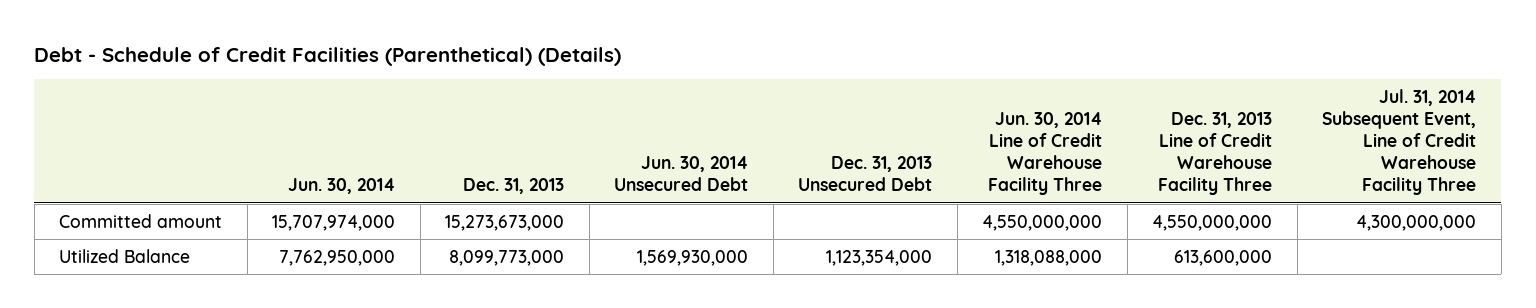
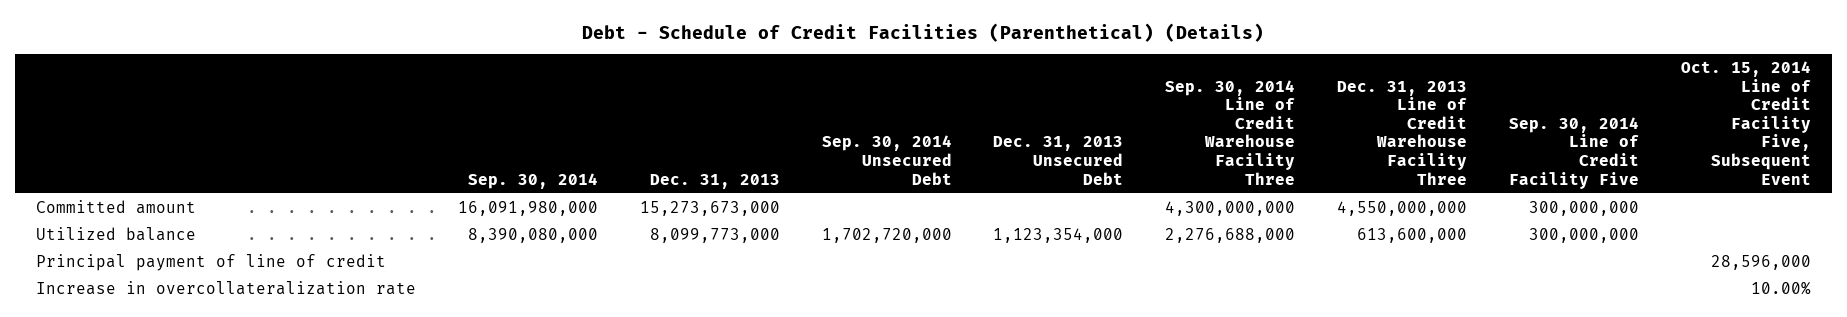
- | Jun. 30, 2014 | Dec. 31, 2013 | Jun. 30, 2014 Unsecured Debt | Dec. 31, 2013 Unsecured Debt | Jun. 30, 2014 Line of Credit Warehouse Facility Three | Dec. 31, 2013 Line of Credit Warehouse Facility Three | Jul. 31, 2014 Subsequent Event, Line of Credit Warehouse Facility Three
+ | Sep. 30, 2014 | Dec. 31, 2013 | Sep. 30, 2014 Unsecured Debt | Dec. 31, 2013 Unsecured Debt | Sep. 30, 2014 Line of Credit Warehouse Facility Three | Dec. 31, 2013 Line of Credit Warehouse Facility Three | Sep. 30, 2014 Line of Credit Facility Five | Oct. 15, 2014 Line of Credit Facility Five, Subsequent Event
- Utilized Balance | 7,762,950,000 | 8,099,773,000 | 1,569,930,000 | 1,123,354,000 | 1,318,088,000 | 613,600,000 |
+ Utilized balance | 8,390,080,000 | 8,099,773,000 | 1,702,720,000 | 1,123,354,000 | 2,276,688,000 | 613,600,000 | 300,000,000 |
+ Principal payment of line of credit | | | | | | | | 28,596,000
+ Increase in overcollateralization rate | | | | | | | | 10.00%

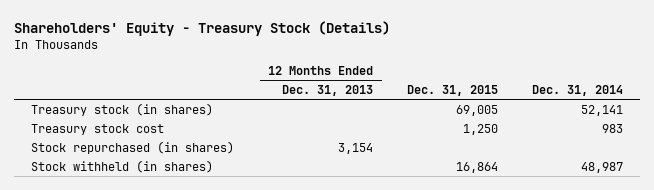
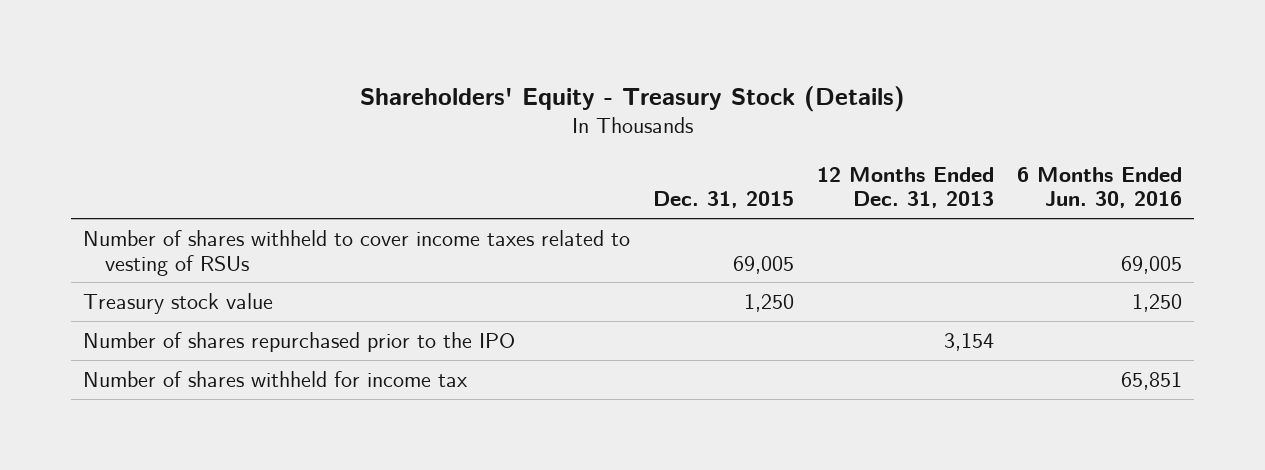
- | 12 Months Ended Dec. 31, 2013 | Dec. 31, 2015 | Dec. 31, 2014
+ | Dec. 31, 2015 | 12 Months Ended Dec. 31, 2013 | 6 Months Ended Jun. 30, 2016
- Treasury stock (in shares) | | 69,005 | 52,141
- Treasury stock cost | | 1,250 | 983
- Stock repurchased (in shares) | 3,154 | |
- Stock withheld (in shares) | | 16,864 | 48,987
+ Number of shares withheld to cover income taxes related to vesting of RSUs | 69,005 | | 69,005
+ Treasury stock value | 1,250 | | 1,250
+ Number of shares repurchased prior to the IPO | | 3,154 |
+ Number of shares withheld for income tax | | | 65,851

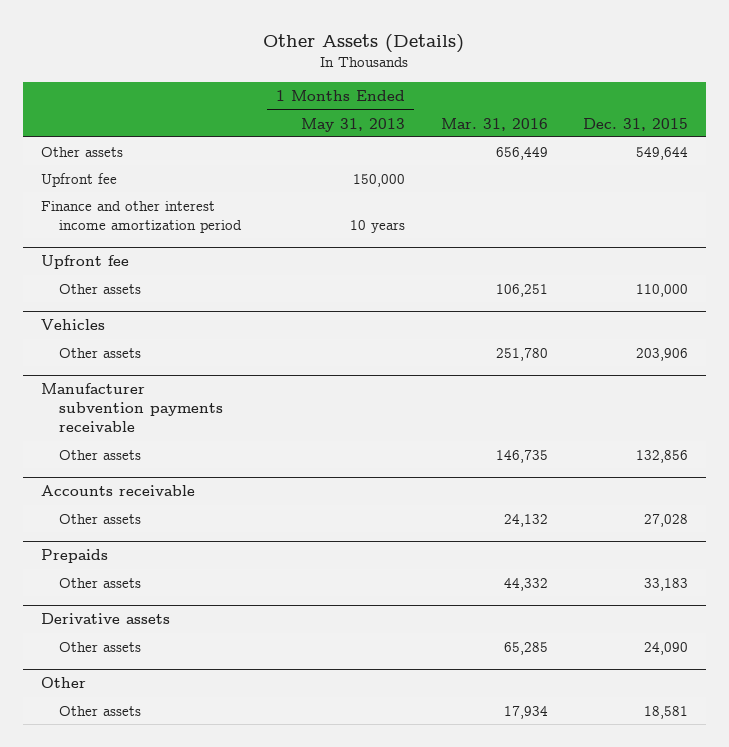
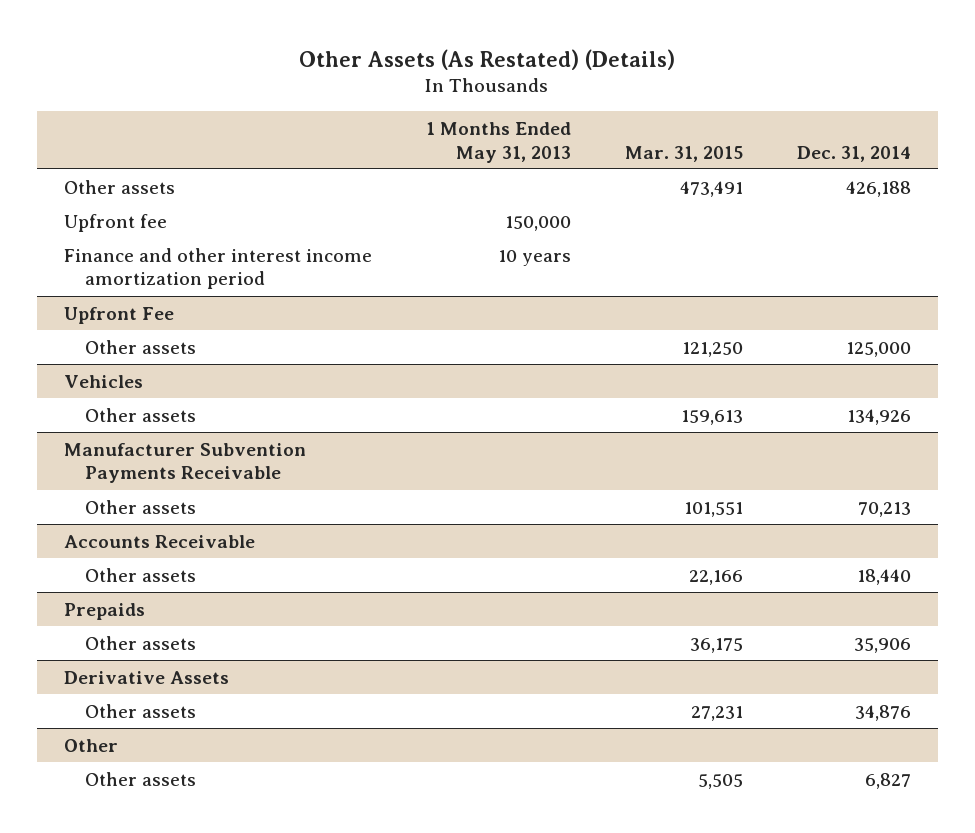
- Other Assets (Details)
+ Other Assets (As Restated) (Details)
- | 1 Months Ended May 31, 2013 | Mar. 31, 2016 | Dec. 31, 2015
+ | 1 Months Ended May 31, 2013 | Mar. 31, 2015 | Dec. 31, 2014
- Upfront fee
+ Upfront Fee
- Manufacturer subvention payments receivable
+ Manufacturer Subvention Payments Receivable
- Accounts receivable
+ Accounts Receivable
- Derivative assets
+ Derivative Assets

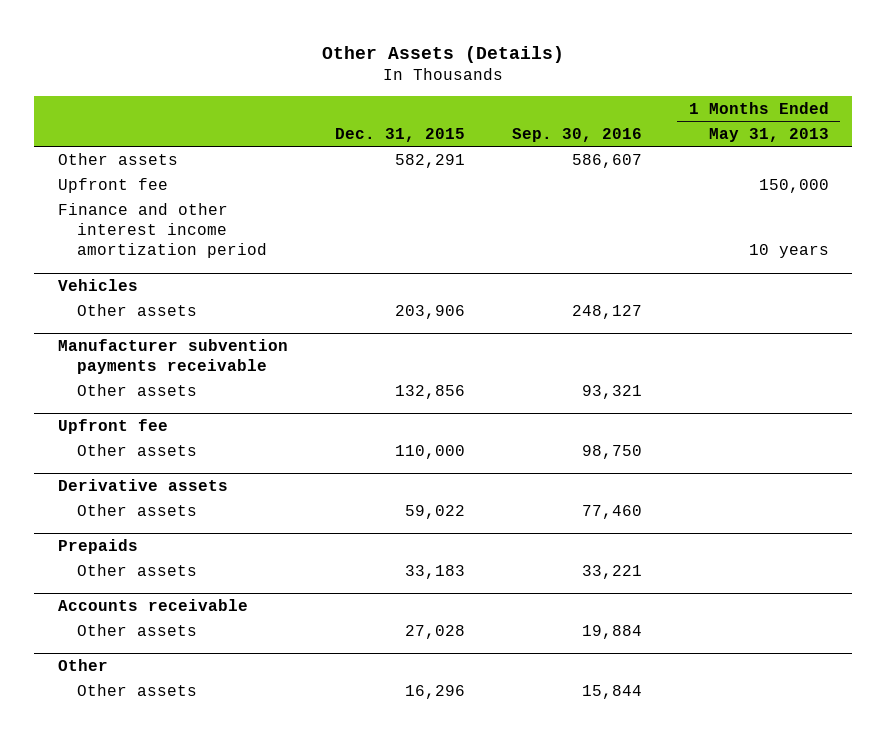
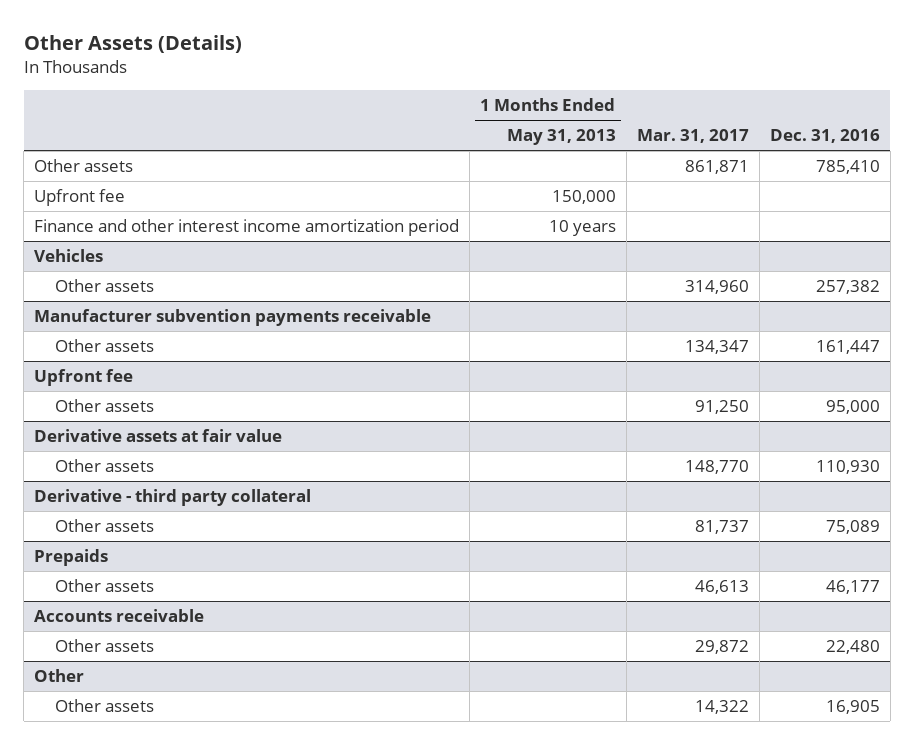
- | Dec. 31, 2015 | Sep. 30, 2016 | 1 Months Ended May 31, 2013
+ | 1 Months Ended May 31, 2013 | Mar. 31, 2017 | Dec. 31, 2016
- Derivative assets
+ Derivative assets at fair value
+ Derivative - third party collateral
+ Other assets | | 81,737 | 75,089

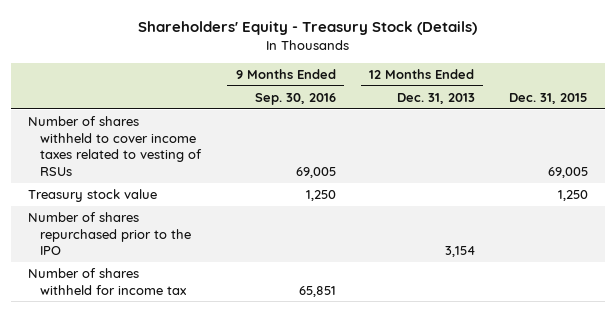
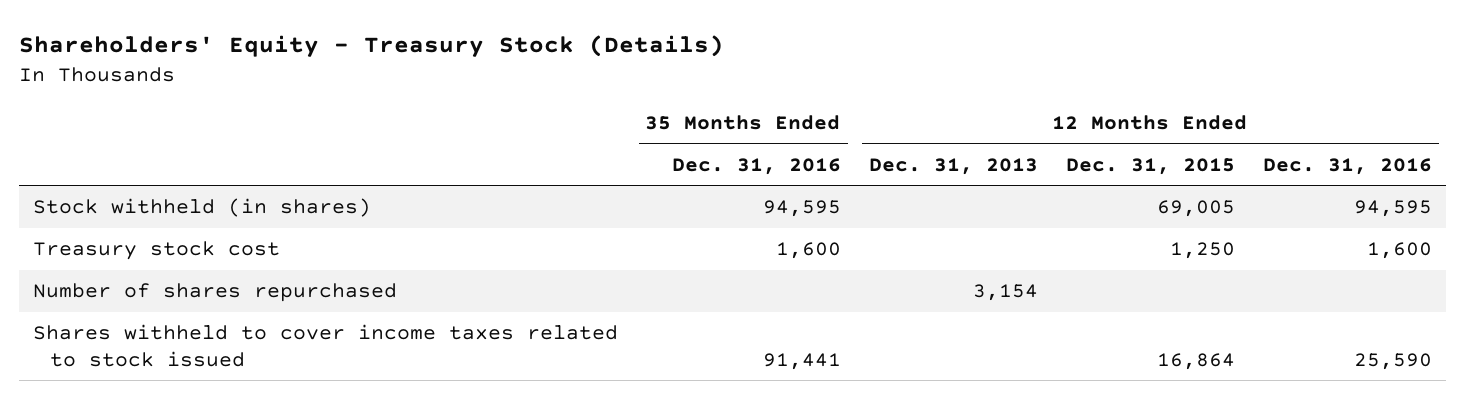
- | 9 Months Ended Sep. 30, 2016 | 12 Months Ended Dec. 31, 2013 | Dec. 31, 2015
+ | 35 Months Ended Dec. 31, 2016 | 12 Months Ended Dec. 31, 2013 | 12 Months Ended Dec. 31, 2015 | 12 Months Ended Dec. 31, 2016
- Number of shares withheld to cover income taxes related to vesting of RSUs | 69,005 | | 69,005
- Treasury stock value | 1,250 | | 1,250
- Number of shares repurchased prior to the IPO | | 3,154 |
- Number of shares withheld for income tax | 65,851 | |
+ Stock withheld (in shares) | 94,595 | | 69,005 | 94,595
+ Treasury stock cost | 1,600 | | 1,250 | 1,600
+ Number of shares repurchased | | 3,154 | |
+ Shares withheld to cover income taxes related to stock issued | 91,441 | | 16,864 | 25,590

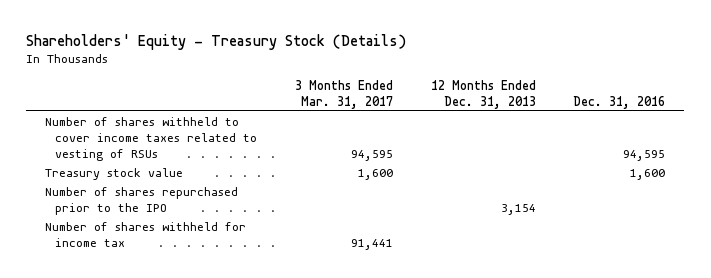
- | 35 Months Ended Dec. 31, 2016 | 12 Months Ended Dec. 31, 2013 | 12 Months Ended Dec. 31, 2015 | 12 Months Ended Dec. 31, 2016
+ | 3 Months Ended Mar. 31, 2017 | 12 Months Ended Dec. 31, 2013 | Dec. 31, 2016
- Stock withheld (in shares) | 94,595 | | 69,005 | 94,595
- Treasury stock cost | 1,600 | | 1,250 | 1,600
- Number of shares repurchased | | 3,154 | |
- Shares withheld to cover income taxes related to stock issued | 91,441 | | 16,864 | 25,590
+ Number of shares withheld to cover income taxes related to vesting of RSUs | 94,595 | | 94,595
+ Treasury stock value | 1,600 | | 1,600
+ Number of shares repurchased prior to the IPO | | 3,154 |
+ Number of shares withheld for income tax | 91,441 | |

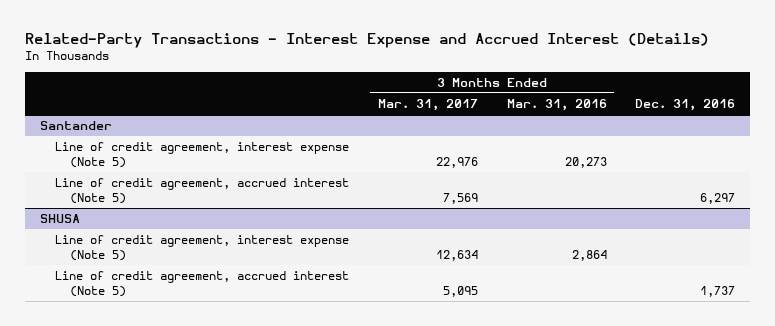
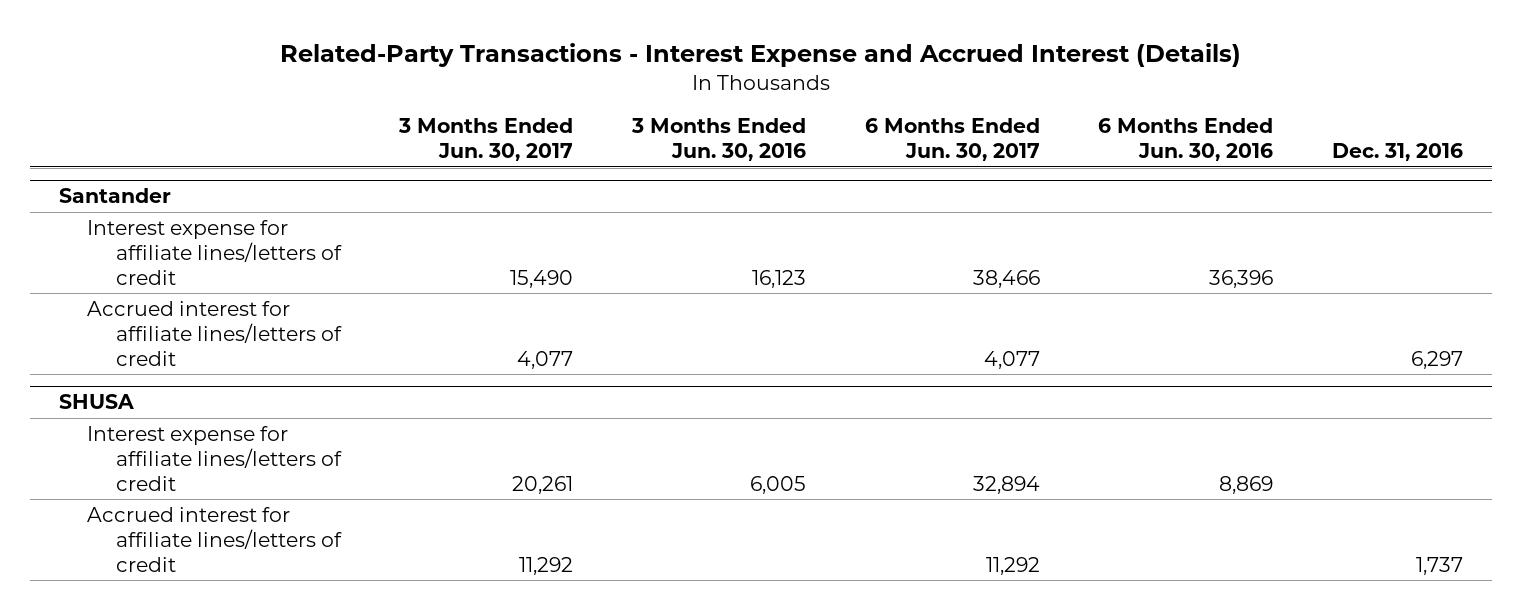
- | 3 Months Ended Mar. 31, 2017 | 3 Months Ended Mar. 31, 2016 | Dec. 31, 2016
+ | 3 Months Ended Jun. 30, 2017 | 3 Months Ended Jun. 30, 2016 | 6 Months Ended Jun. 30, 2017 | 6 Months Ended Jun. 30, 2016 | Dec. 31, 2016
@ Santander
- Line of credit agreement, interest expense (Note 5) | 22,976 | 20,273 |
- Line of credit agreement, accrued interest (Note 5) | 7,569 | | 6,297
+ Interest expense for affiliate lines/letters of credit | 15,490 | 16,123 | 38,466 | 36,396 |
+ Accrued interest for affiliate lines/letters of credit | 4,077 | | 4,077 | | 6,297
@ SHUSA
- Line of credit agreement, interest expense (Note 5) | 12,634 | 2,864 |
- Line of credit agreement, accrued interest (Note 5) | 5,095 | | 1,737
+ Interest expense for affiliate lines/letters of credit | 20,261 | 6,005 | 32,894 | 8,869 |
+ Accrued interest for affiliate lines/letters of credit | 11,292 | | 11,292 | | 1,737

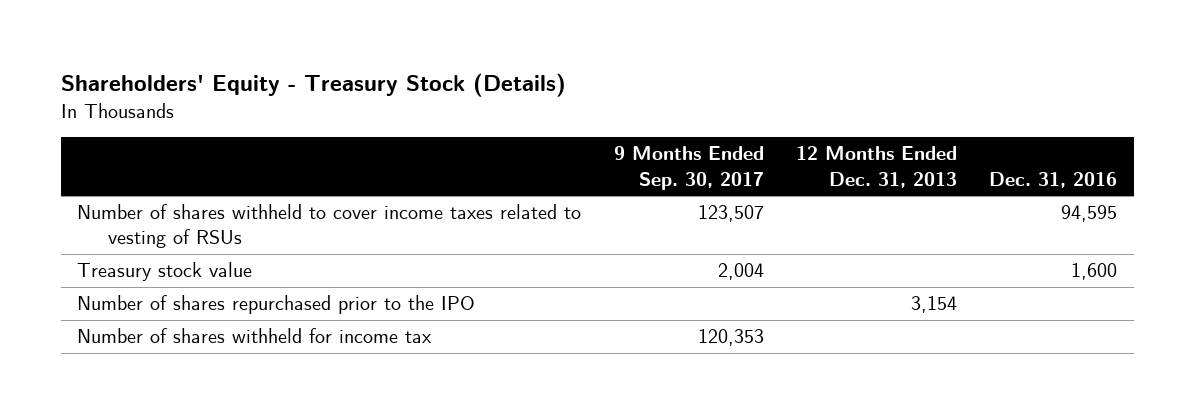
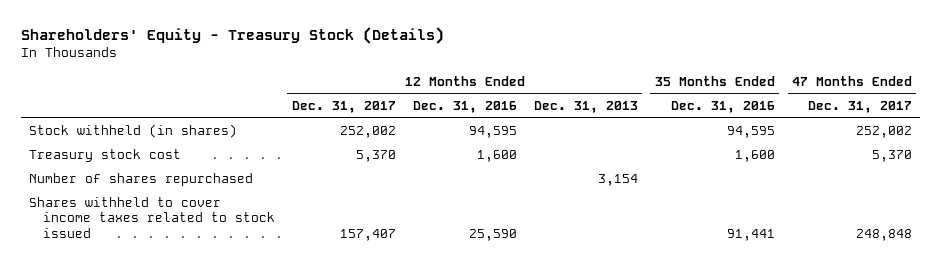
- | 9 Months Ended Sep. 30, 2017 | 12 Months Ended Dec. 31, 2013 | Dec. 31, 2016
+ | 12 Months Ended Dec. 31, 2017 | 12 Months Ended Dec. 31, 2016 | 12 Months Ended Dec. 31, 2013 | 35 Months Ended Dec. 31, 2016 | 47 Months Ended Dec. 31, 2017
- Number of shares withheld to cover income taxes related to vesting of RSUs | 123,507 | | 94,595
- Treasury stock value | 2,004 | | 1,600
- Number of shares repurchased prior to the IPO | | 3,154 |
- Number of shares withheld for income tax | 120,353 | |
+ Stock withheld (in shares) | 252,002 | 94,595 | | 94,595 | 252,002
+ Treasury stock cost | 5,370 | 1,600 | | 1,600 | 5,370
+ Number of shares repurchased | | | 3,154 | |
+ Shares withheld to cover income taxes related to stock issued | 157,407 | 25,590 | | 91,441 | 248,848

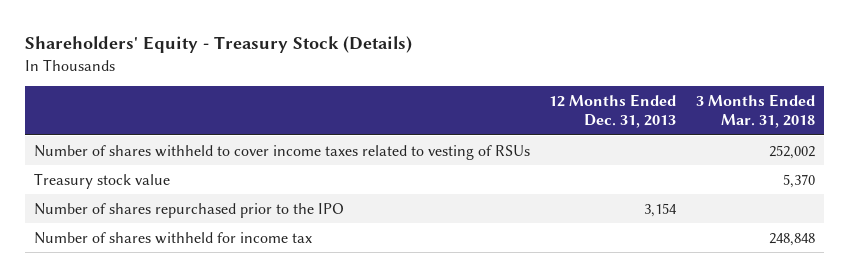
- | 12 Months Ended Dec. 31, 2017 | 12 Months Ended Dec. 31, 2016 | 12 Months Ended Dec. 31, 2013 | 35 Months Ended Dec. 31, 2016 | 47 Months Ended Dec. 31, 2017
+ | 12 Months Ended Dec. 31, 2013 | 3 Months Ended Mar. 31, 2018
- Stock withheld (in shares) | 252,002 | 94,595 | | 94,595 | 252,002
- Treasury stock cost | 5,370 | 1,600 | | 1,600 | 5,370
- Number of shares repurchased | | | 3,154 | |
- Shares withheld to cover income taxes related to stock issued | 157,407 | 25,590 | | 91,441 | 248,848
+ Number of shares withheld to cover income taxes related to vesting of RSUs | | 252,002
+ Treasury stock value | | 5,370
+ Number of shares repurchased prior to the IPO | 3,154 |
+ Number of shares withheld for income tax | | 248,848

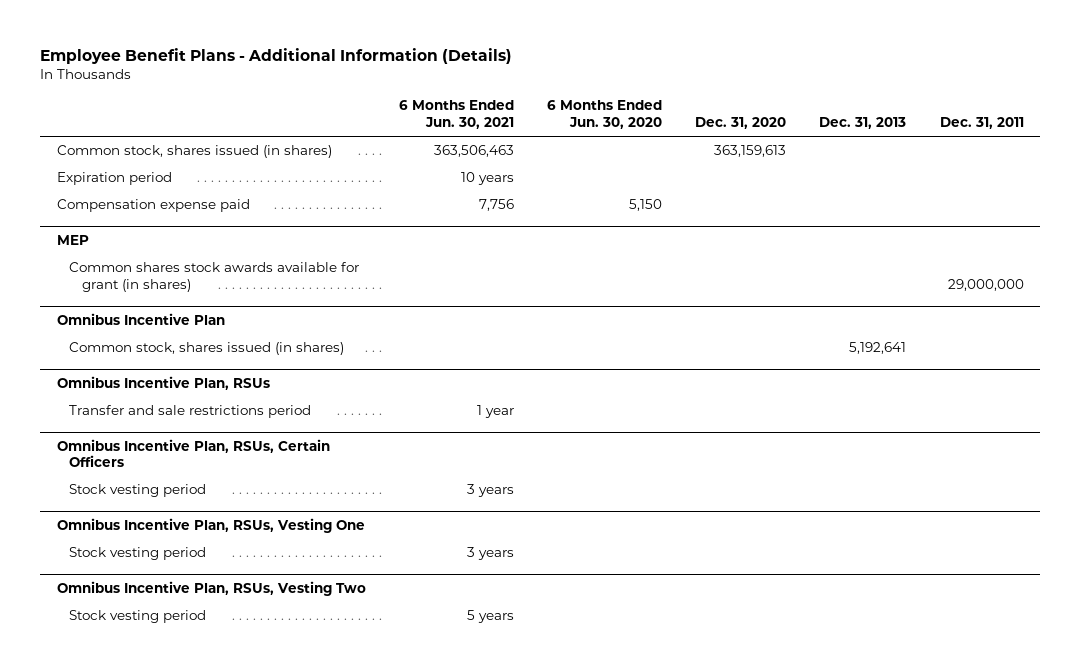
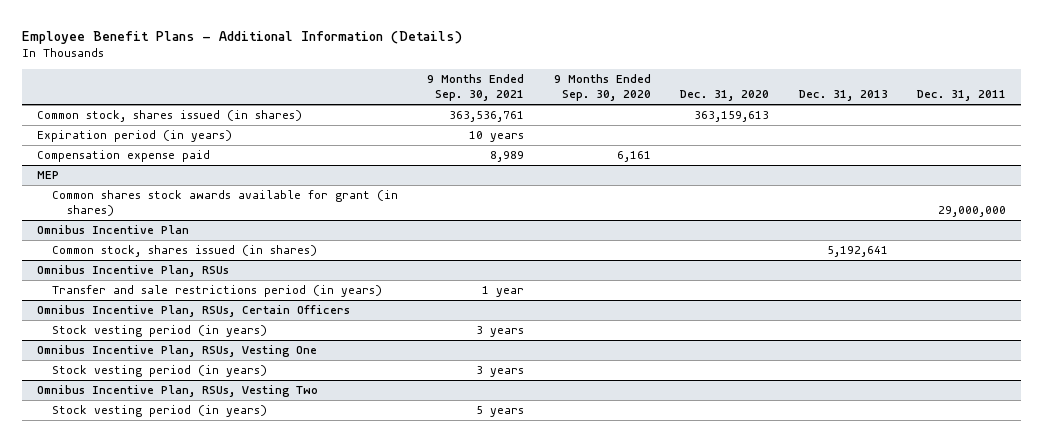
- | 6 Months Ended Jun. 30, 2021 | 6 Months Ended Jun. 30, 2020 | Dec. 31, 2020 | Dec. 31, 2013 | Dec. 31, 2011
+ | 9 Months Ended Sep. 30, 2021 | 9 Months Ended Sep. 30, 2020 | Dec. 31, 2020 | Dec. 31, 2013 | Dec. 31, 2011
- Expiration period | 10 years | | | |
+ Expiration period (in years) | 10 years | | | |
@ Omnibus Incentive Plan, RSUs
- Transfer and sale restrictions period | 1 year | | | |
+ Transfer and sale restrictions period (in years) | 1 year | | | |
@ Omnibus Incentive Plan, RSUs, Certain Officers
- Stock vesting period | 3 years | | | |
+ Stock vesting period (in years) | 3 years | | | |
@ Omnibus Incentive Plan, RSUs, Vesting One
- Stock vesting period | 3 years | | | |
+ Stock vesting period (in years) | 3 years | | | |
@ Omnibus Incentive Plan, RSUs, Vesting Two
- Stock vesting period | 5 years | | | |
+ Stock vesting period (in years) | 5 years | | | |

